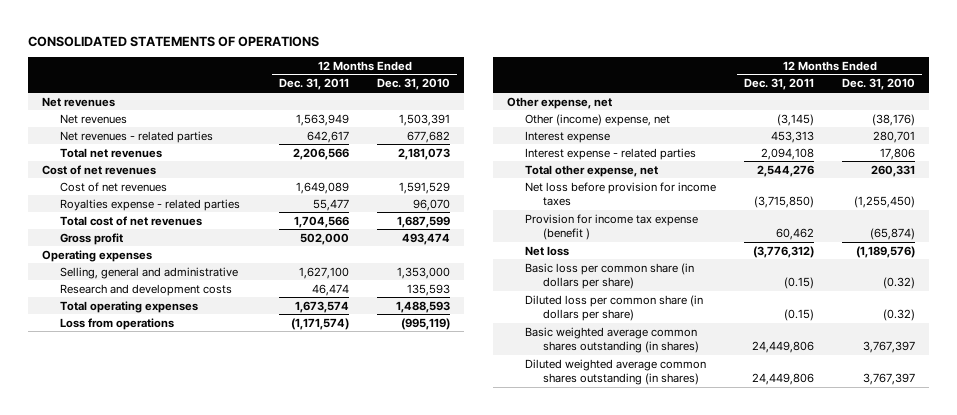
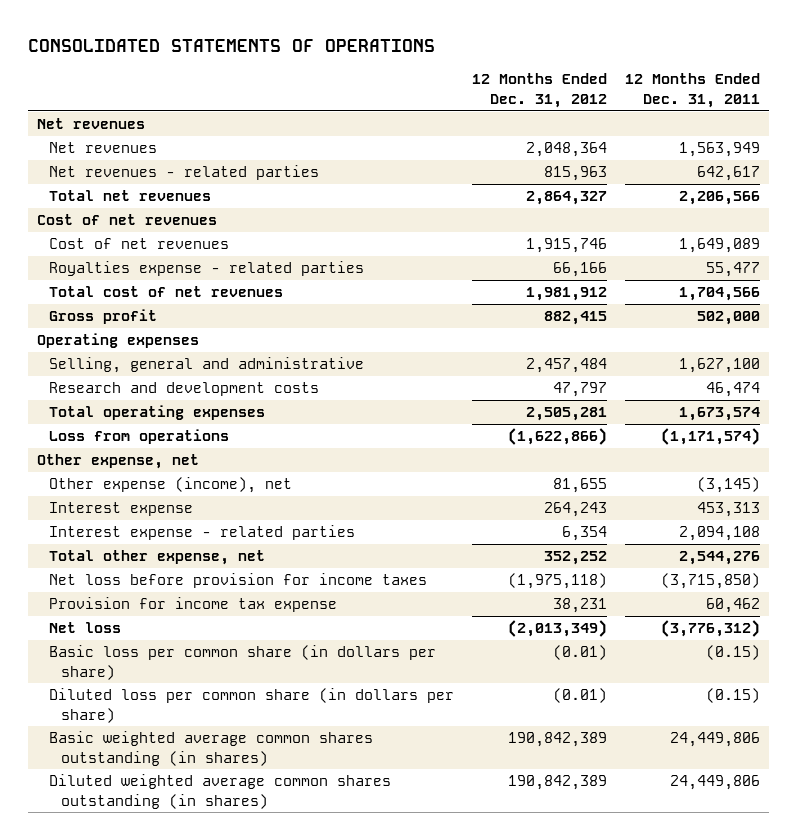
- | 12 Months Ended Dec. 31, 2011 | 12 Months Ended Dec. 31, 2010
+ | 12 Months Ended Dec. 31, 2012 | 12 Months Ended Dec. 31, 2011
- Other (income) expense, net | (3,145) | (38,176)
+ Other expense (income), net | 81,655 | (3,145)
- Provision for income tax expense (benefit ) | 60,462 | (65,874)
+ Provision for income tax expense | 38,231 | 60,462

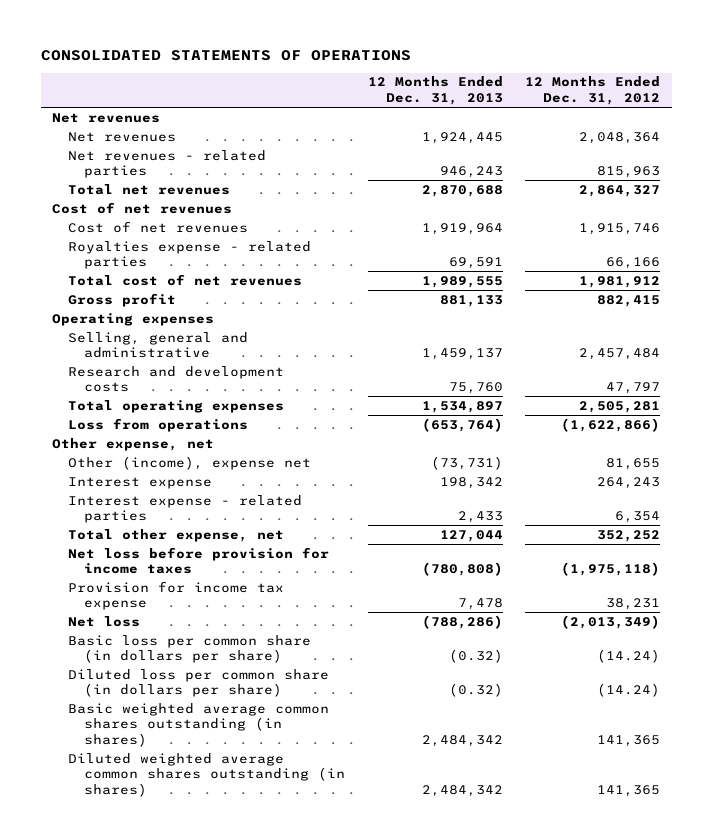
- | 12 Months Ended Dec. 31, 2012 | 12 Months Ended Dec. 31, 2011
+ | 12 Months Ended Dec. 31, 2013 | 12 Months Ended Dec. 31, 2012
- Other expense (income), net | 81,655 | (3,145)
+ Other (income), expense net | (73,731) | 81,655
- Basic loss per common share (in dollars per share) | (0.01) | (0.15)
- Diluted loss per common share (in dollars per share) | (0.01) | (0.15)
- Basic weighted average common shares outstanding (in shares) | 190,842,389 | 24,449,806
- Diluted weighted average common shares outstanding (in shares) | 190,842,389 | 24,449,806
+ Basic loss per common share (in dollars per share) | (0.32) | (14.24)
+ Diluted loss per common share (in dollars per share) | (0.32) | (14.24)
+ Basic weighted average common shares outstanding (in shares) | 2,484,342 | 141,365
+ Diluted weighted average common shares outstanding (in shares) | 2,484,342 | 141,365

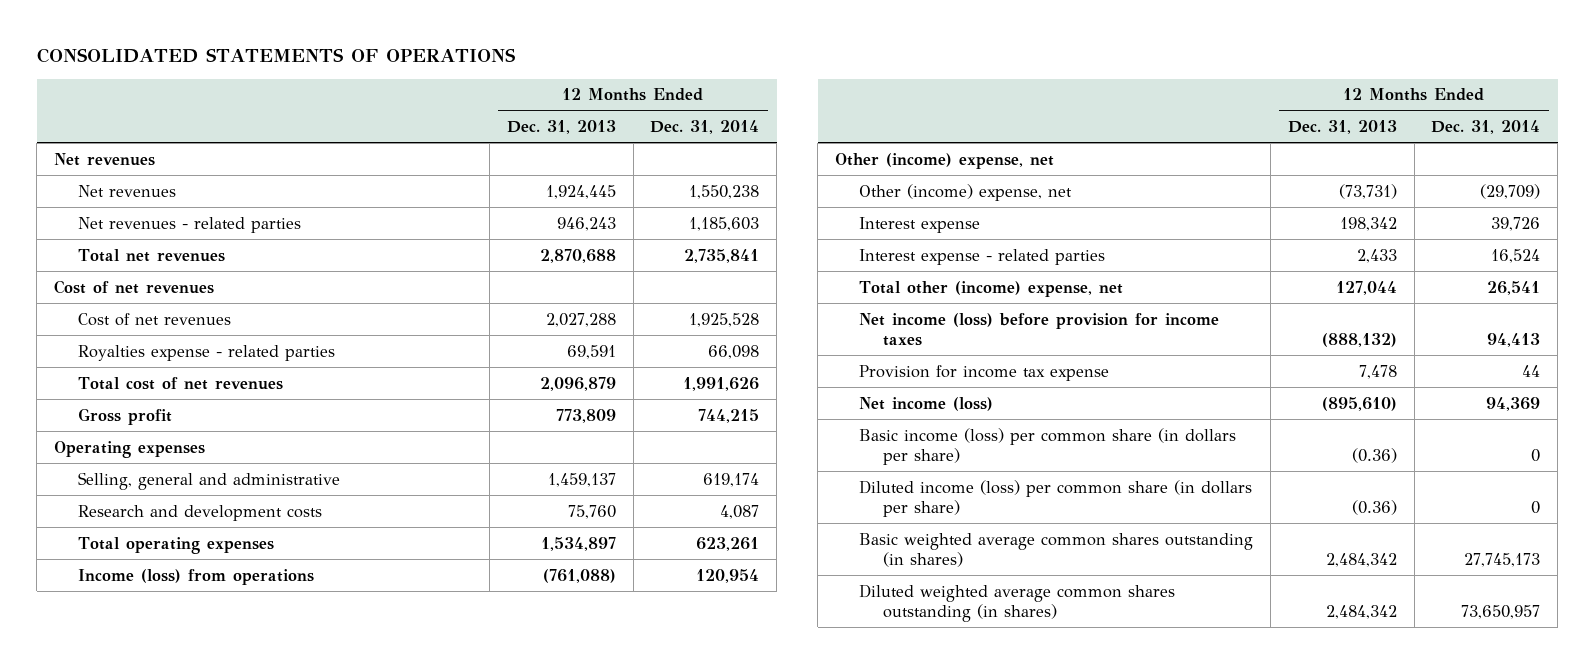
- | 12 Months Ended Dec. 31, 2013 | 12 Months Ended Dec. 31, 2012
+ | 12 Months Ended Dec. 31, 2013 | 12 Months Ended Dec. 31, 2014
- Cost of net revenues | 1,919,964 | 1,915,746
+ Cost of net revenues | 2,027,288 | 1,925,528
- Total cost of net revenues | 1,989,555 | 1,981,912
- Gross profit | 881,133 | 882,415
+ Total cost of net revenues | 2,096,879 | 1,991,626
+ Gross profit | 773,809 | 744,215
- Loss from operations | (653,764) | (1,622,866)
- Other expense, net
- Other (income), expense net | (73,731) | 81,655
+ Income (loss) from operations | (761,088) | 120,954
+ Other (income) expense, net
+ Other (income) expense, net | (73,731) | (29,709)
- Total other expense, net | 127,044 | 352,252
- Net loss before provision for income taxes | (780,808) | (1,975,118)
+ Total other (income) expense, net | 127,044 | 26,541
+ Net income (loss) before provision for income taxes | (888,132) | 94,413
- Net loss | (788,286) | (2,013,349)
- Basic loss per common share (in dollars per share) | (0.32) | (14.24)
- Diluted loss per common share (in dollars per share) | (0.32) | (14.24)
+ Net income (loss) | (895,610) | 94,369
+ Basic income (loss) per common share (in dollars per share) | (0.36) | 0
+ Diluted income (loss) per common share (in dollars per share) | (0.36) | 0

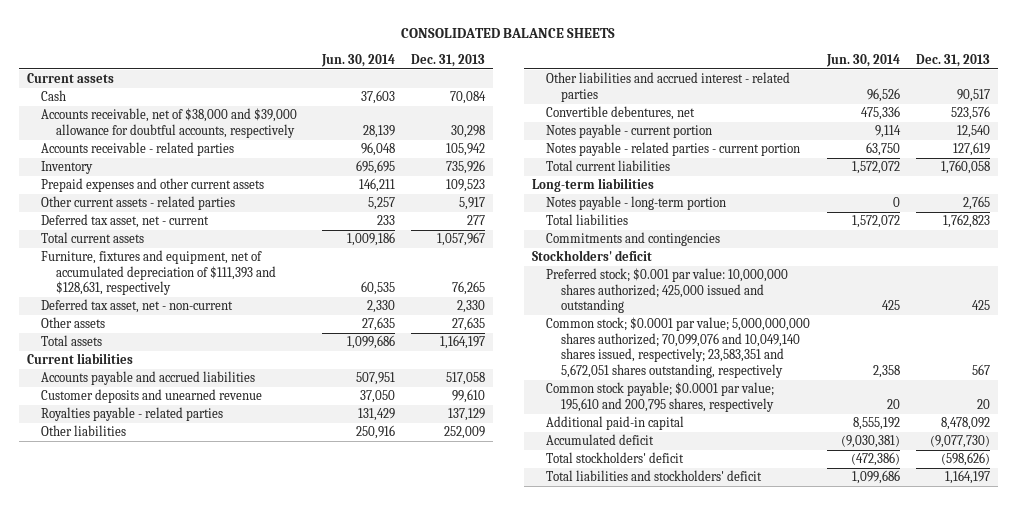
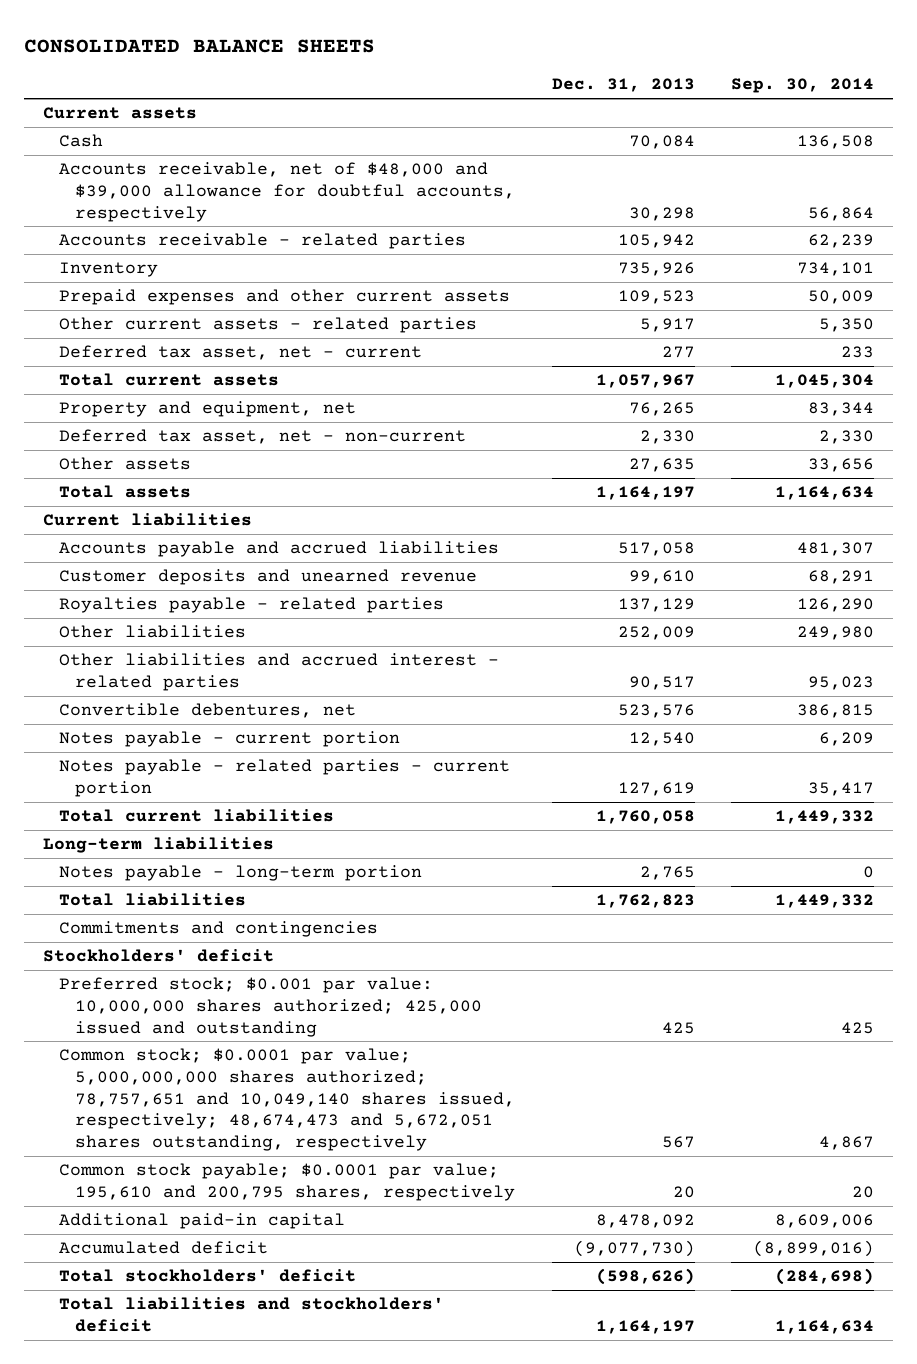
- | Jun. 30, 2014 | Dec. 31, 2013
+ | Dec. 31, 2013 | Sep. 30, 2014
- Accounts receivable, net of $38,000 and $39,000 allowance for doubtful accounts, respectively | 28,139 | 30,298
+ Accounts receivable, net of $48,000 and $39,000 allowance for doubtful accounts, respectively | 30,298 | 56,864
- Furniture, fixtures and equipment, net of accumulated depreciation of $111,393 and $128,631, respectively | 60,535 | 76,265
+ Property and equipment, net | 76,265 | 83,344
- Common stock; $0.0001 par value; 5,000,000,000 shares authorized; 70,099,076 and 10,049,140 shares issued, respectively; 23,583,351 and 5,672,051 shares outstanding, respectively | 2,358 | 567
+ Common stock; $0.0001 par value; 5,000,000,000 shares authorized; 78,757,651 and 10,049,140 shares issued, respectively; 48,674,473 and 5,672,051 shares outstanding, respectively | 567 | 4,867

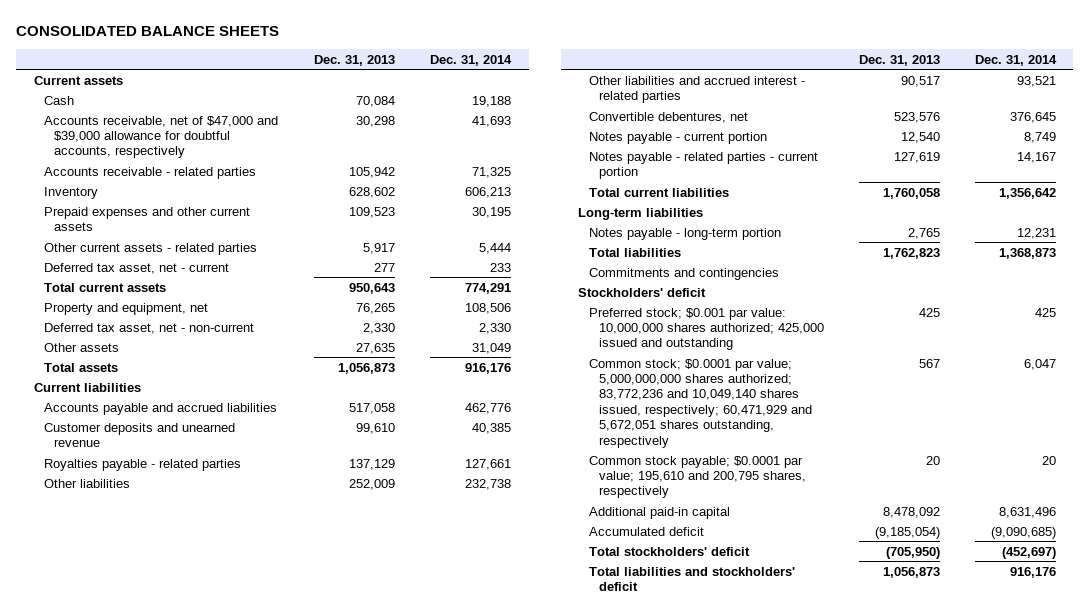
- | Dec. 31, 2013 | Sep. 30, 2014
+ | Dec. 31, 2013 | Dec. 31, 2014
- Accounts receivable, net of $48,000 and $39,000 allowance for doubtful accounts, respectively | 30,298 | 56,864
+ Accounts receivable, net of $47,000 and $39,000 allowance for doubtful accounts, respectively | 30,298 | 41,693
- Inventory | 735,926 | 734,101
+ Inventory | 628,602 | 606,213
- Total current assets | 1,057,967 | 1,045,304
+ Total current assets | 950,643 | 774,291
- Total assets | 1,164,197 | 1,164,634
+ Total assets | 1,056,873 | 916,176
- Common stock; $0.0001 par value; 5,000,000,000 shares authorized; 78,757,651 and 10,049,140 shares issued, respectively; 48,674,473 and 5,672,051 shares outstanding, respectively | 567 | 4,867
+ Common stock; $0.0001 par value; 5,000,000,000 shares authorized; 83,772,236 and 10,049,140 shares issued, respectively; 60,471,929 and 5,672,051 shares outstanding, respectively | 567 | 6,047
- Accumulated deficit | (9,077,730) | (8,899,016)
- Total stockholders' deficit | (598,626) | (284,698)
- Total liabilities and stockholders' deficit | 1,164,197 | 1,164,634
+ Accumulated deficit | (9,185,054) | (9,090,685)
+ Total stockholders' deficit | (705,950) | (452,697)
+ Total liabilities and stockholders' deficit | 1,056,873 | 916,176

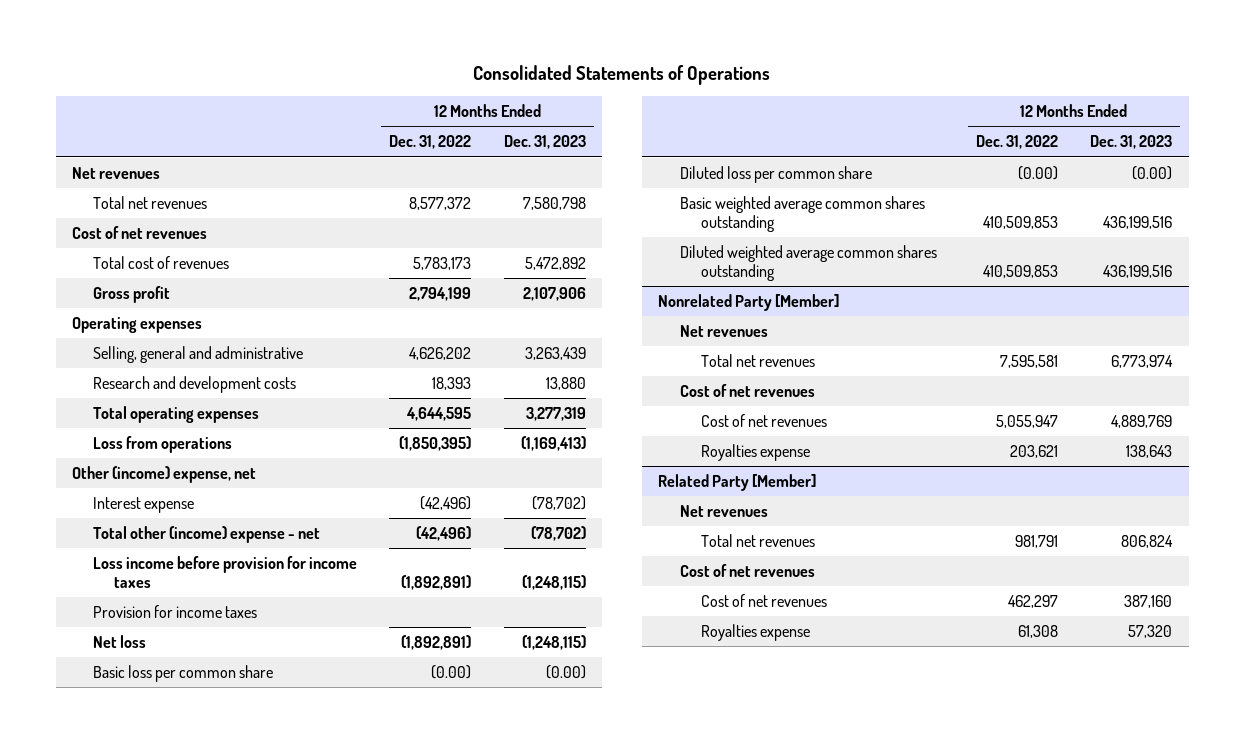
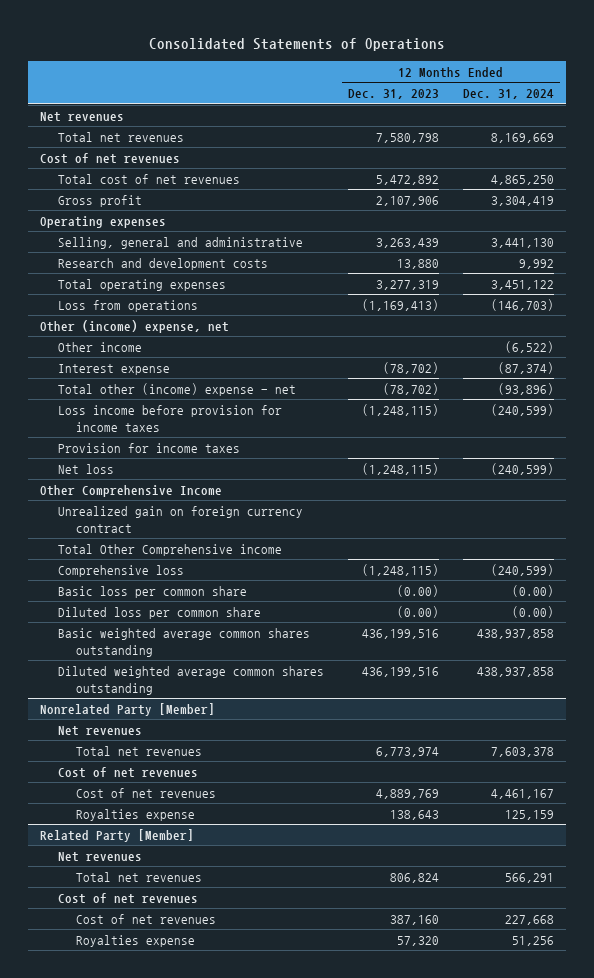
- | 12 Months Ended Dec. 31, 2022 | 12 Months Ended Dec. 31, 2023
+ | 12 Months Ended Dec. 31, 2023 | 12 Months Ended Dec. 31, 2024
- Total cost of revenues | 5,783,173 | 5,472,892
+ Total cost of net revenues | 5,472,892 | 4,865,250
+ Other income | | (6,522)
+ Other Comprehensive Income
+ Unrealized gain on foreign currency contract
+ Total Other Comprehensive income
+ Comprehensive loss | (1,248,115) | (240,599)

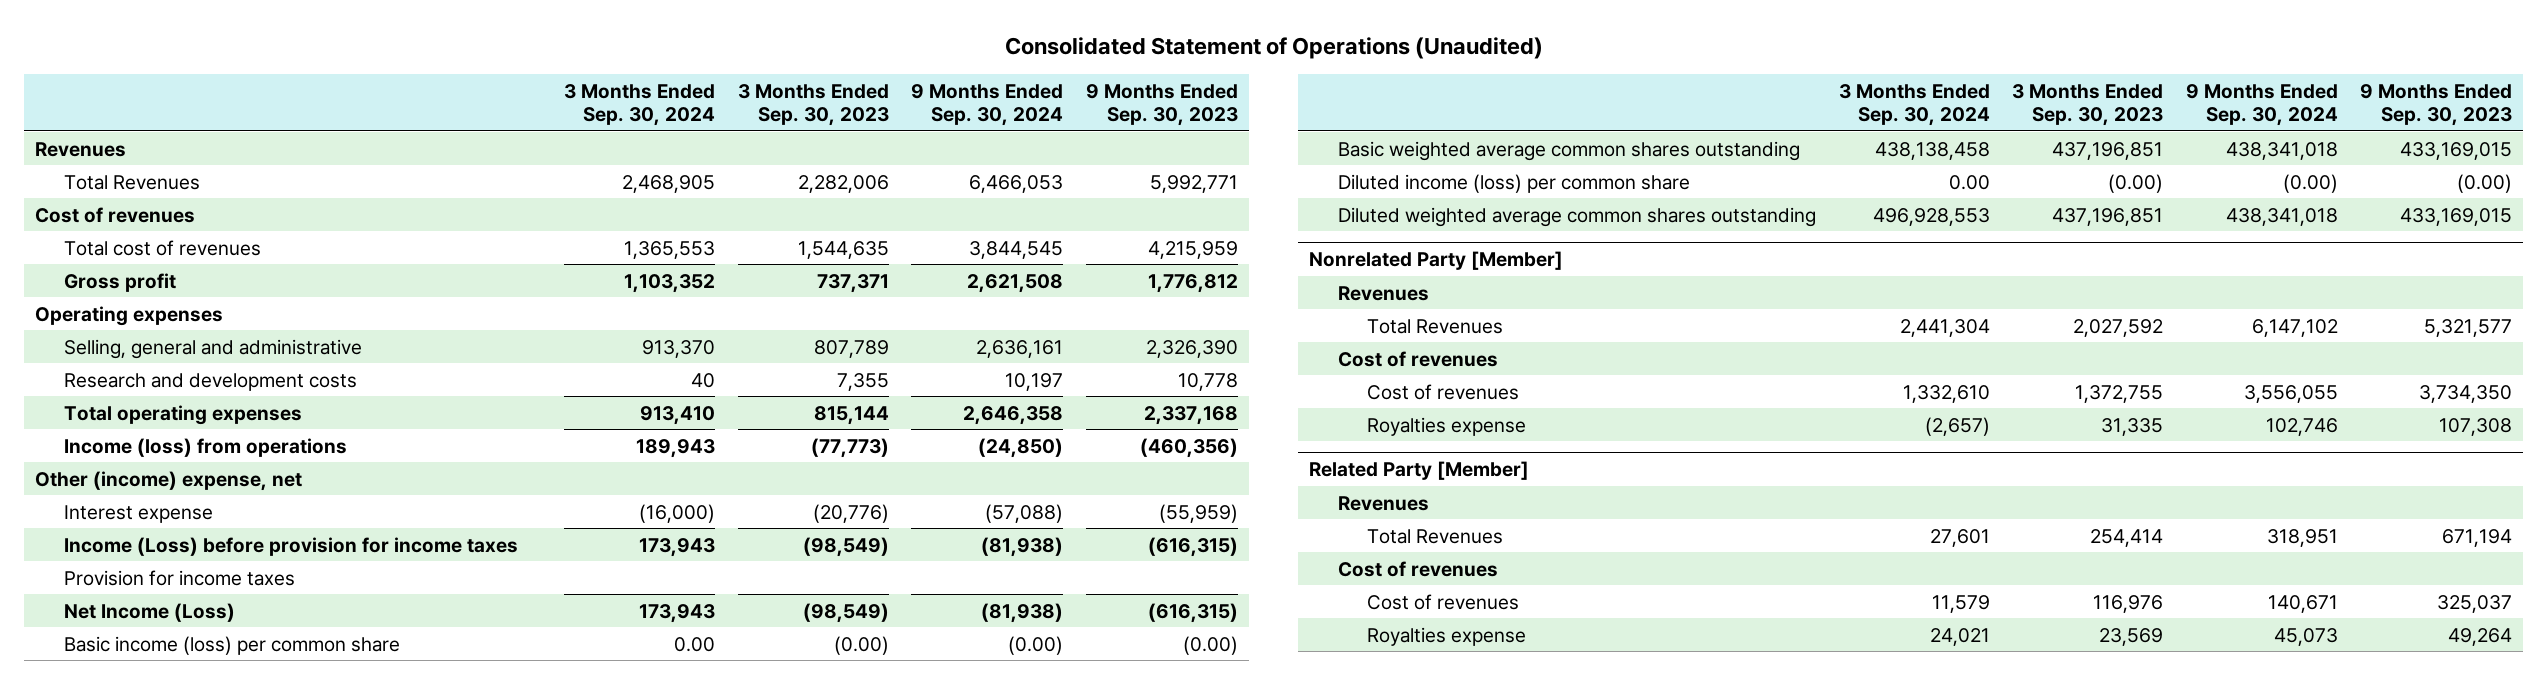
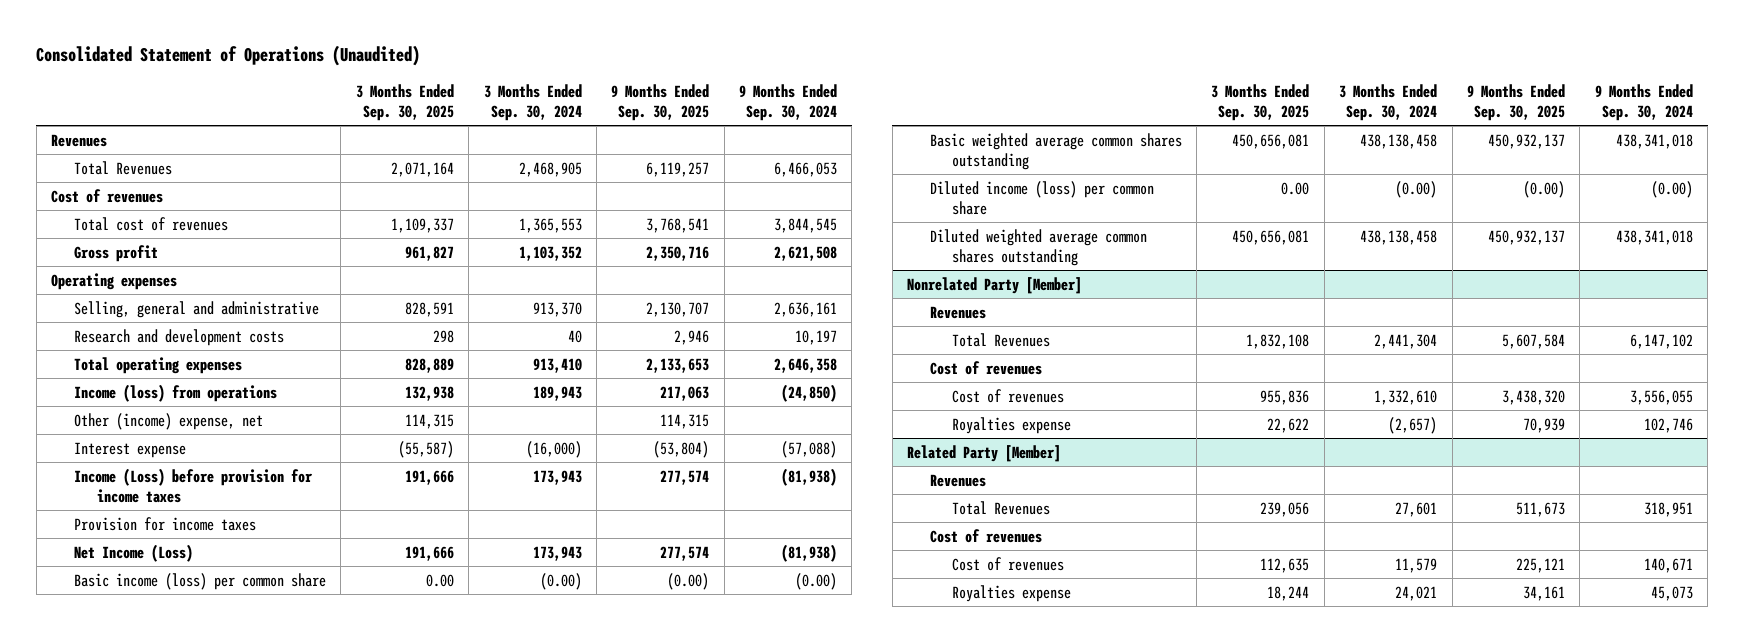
- | 3 Months Ended Sep. 30, 2024 | 3 Months Ended Sep. 30, 2023 | 9 Months Ended Sep. 30, 2024 | 9 Months Ended Sep. 30, 2023
+ | 3 Months Ended Sep. 30, 2025 | 3 Months Ended Sep. 30, 2024 | 9 Months Ended Sep. 30, 2025 | 9 Months Ended Sep. 30, 2024
- Basic income (loss) per common share | 0.00 | (0.00) | (0.00) | (0.00)
+ Basic income (loss) per common share | 0.00 | (0.00) | (0.00) | (0.00)
- Diluted income (loss) per common share | 0.00 | (0.00) | (0.00) | (0.00)
- Diluted weighted average common shares outstanding | 496,928,553 | 437,196,851 | 438,341,018 | 433,169,015
+ Diluted income (loss) per common share | 0.00 | (0.00) | (0.00) | (0.00)
+ Diluted weighted average common shares outstanding | 450,656,081 | 438,138,458 | 450,932,137 | 438,341,018

